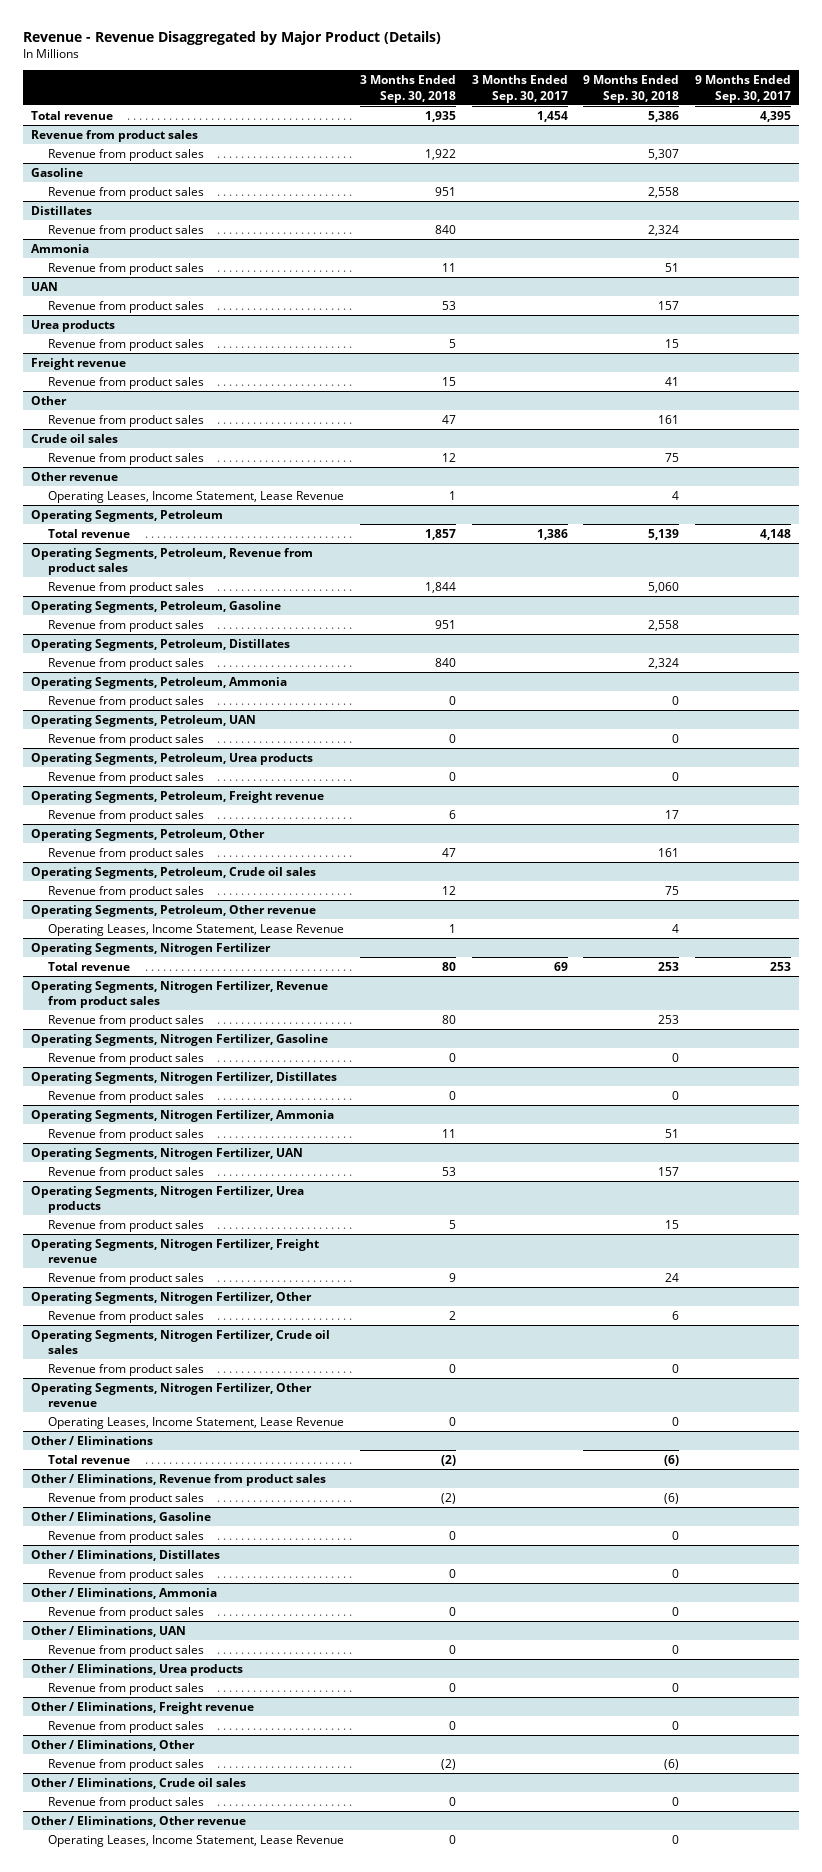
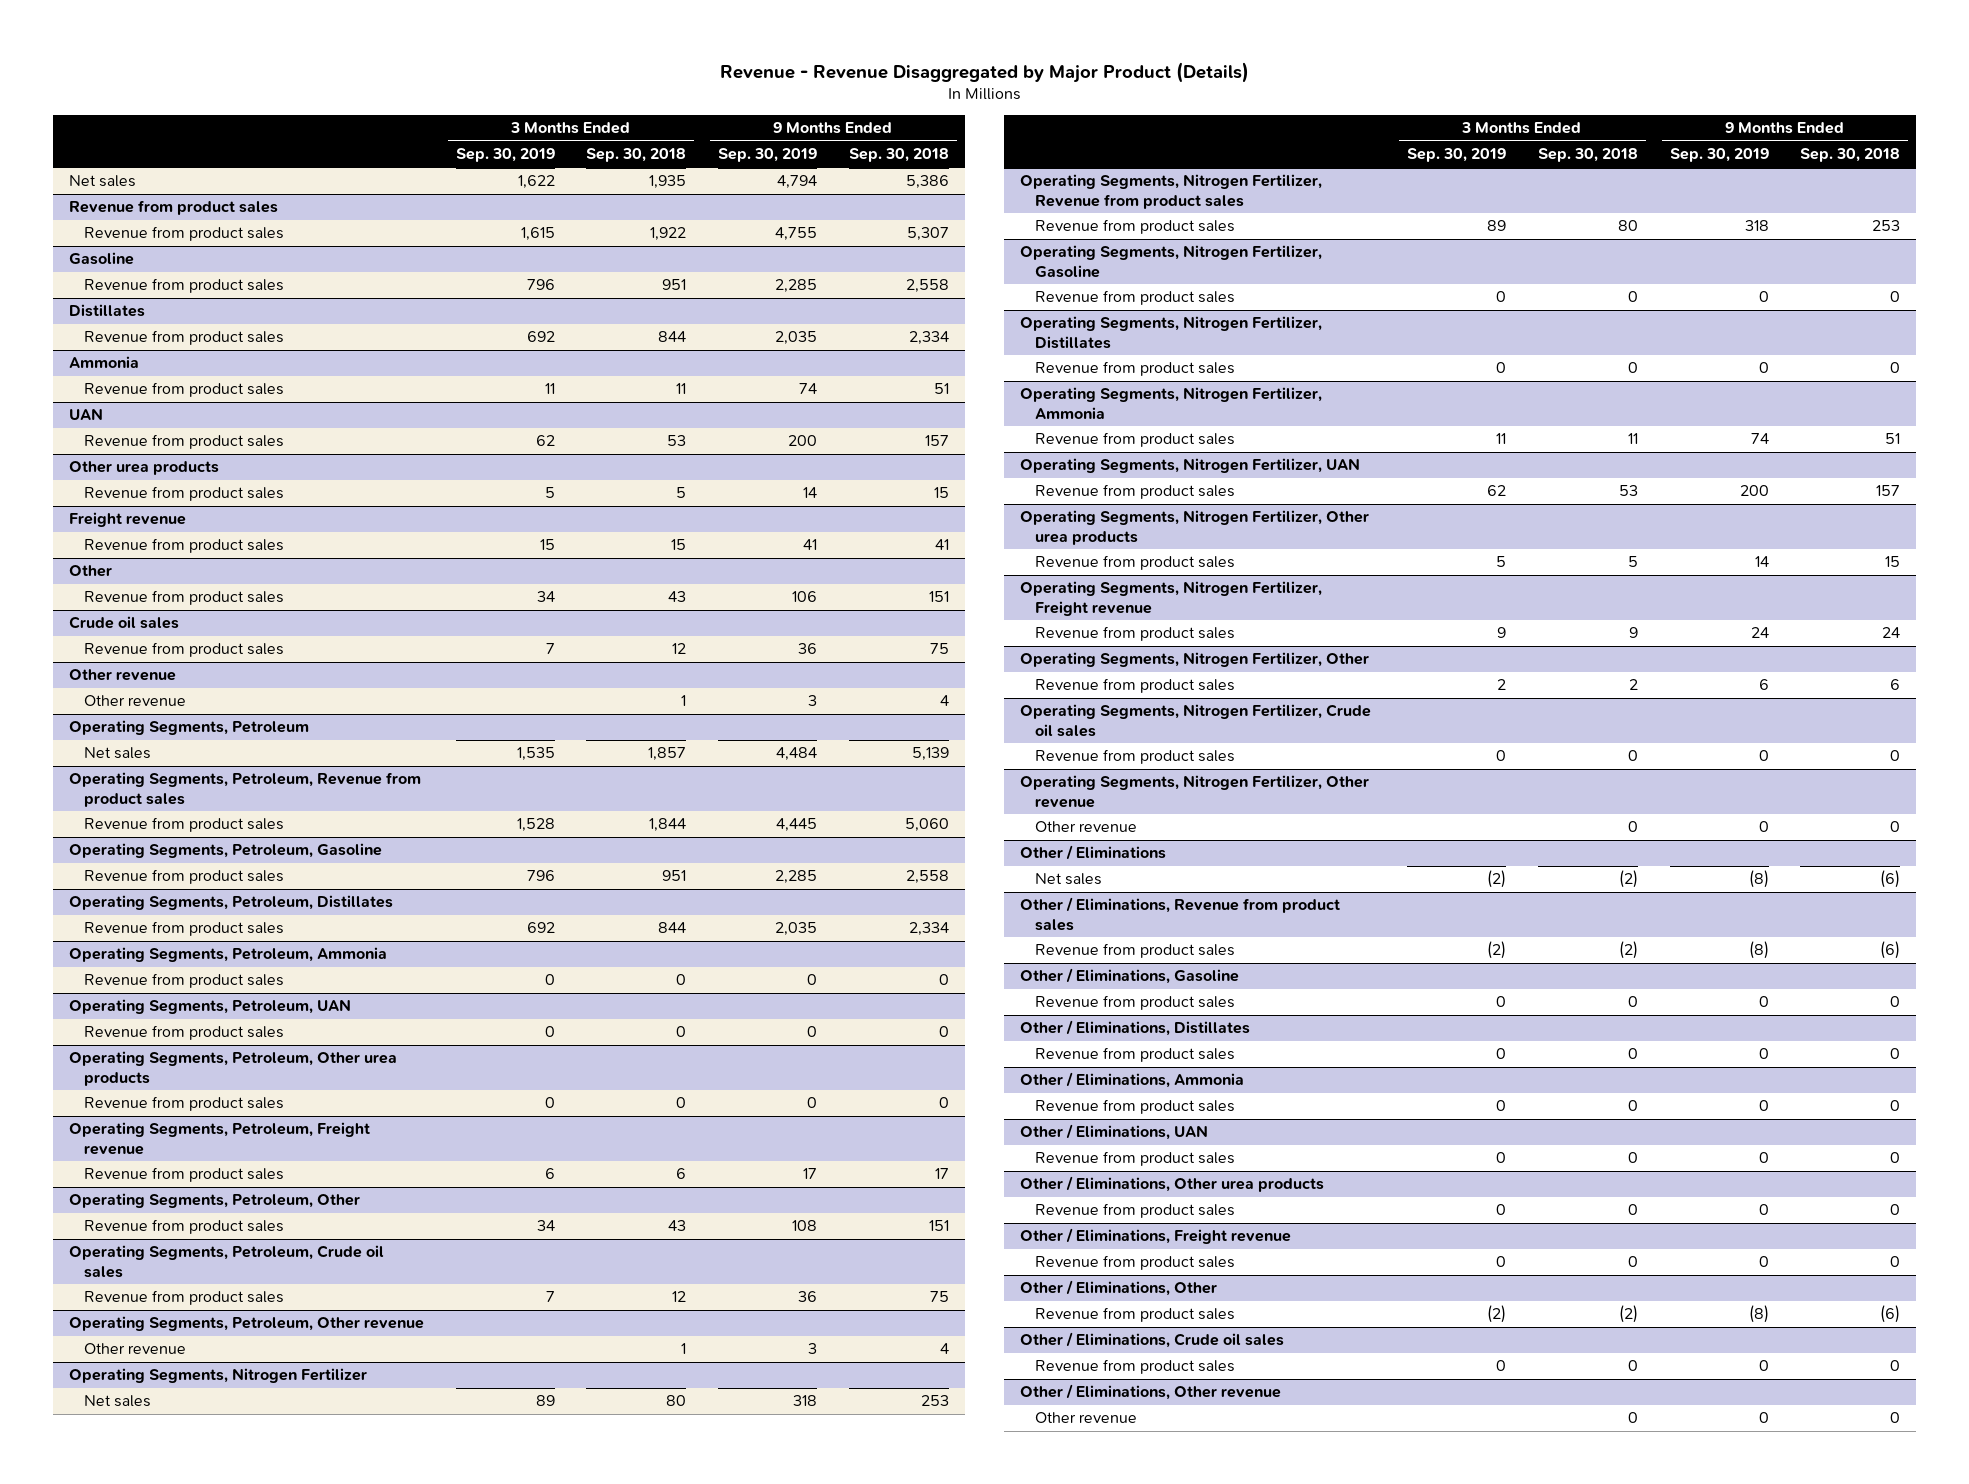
- | 3 Months Ended Sep. 30, 2018 | 3 Months Ended Sep. 30, 2017 | 9 Months Ended Sep. 30, 2018 | 9 Months Ended Sep. 30, 2017
+ | 3 Months Ended Sep. 30, 2019 | 3 Months Ended Sep. 30, 2018 | 9 Months Ended Sep. 30, 2019 | 9 Months Ended Sep. 30, 2018
- Total revenue | 1,935 | 1,454 | 5,386 | 4,395
+ Net sales | 1,622 | 1,935 | 4,794 | 5,386
@ Distillates
- Revenue from product sales | 840 | | 2,324 |
+ Revenue from product sales | 692 | 844 | 2,035 | 2,334
- Urea products
+ Other urea products
@ Other
- Revenue from product sales | 47 | | 161 |
+ Revenue from product sales | 34 | 43 | 106 | 151
@ Other revenue
- Operating Leases, Income Statement, Lease Revenue | 1 | | 4 |
+ Other revenue | | 1 | 3 | 4
@ Operating Segments, Petroleum
- Total revenue | 1,857 | 1,386 | 5,139 | 4,148
+ Net sales | 1,535 | 1,857 | 4,484 | 5,139
@ Operating Segments, Petroleum, Distillates
- Revenue from product sales | 840 | | 2,324 |
+ Revenue from product sales | 692 | 844 | 2,035 | 2,334
- Operating Segments, Petroleum, Urea products
+ Operating Segments, Petroleum, Other urea products
@ Operating Segments, Petroleum, Other
- Revenue from product sales | 47 | | 161 |
+ Revenue from product sales | 34 | 43 | 108 | 151
@ Operating Segments, Petroleum, Other revenue
- Operating Leases, Income Statement, Lease Revenue | 1 | | 4 |
+ Other revenue | | 1 | 3 | 4
@ Operating Segments, Nitrogen Fertilizer
- Total revenue | 80 | 69 | 253 | 253
+ Net sales | 89 | 80 | 318 | 253
- Operating Segments, Nitrogen Fertilizer, Urea products
+ Operating Segments, Nitrogen Fertilizer, Other urea products
@ Operating Segments, Nitrogen Fertilizer, Other revenue
- Operating Leases, Income Statement, Lease Revenue | 0 | | 0 |
+ Other revenue | | 0 | 0 | 0
@ Other / Eliminations
- Total revenue | (2) | | (6) |
+ Net sales | (2) | (2) | (8) | (6)
- Other / Eliminations, Urea products
+ Other / Eliminations, Other urea products
@ Other / Eliminations, Other revenue
- Operating Leases, Income Statement, Lease Revenue | 0 | | 0 |
+ Other revenue | | 0 | 0 | 0

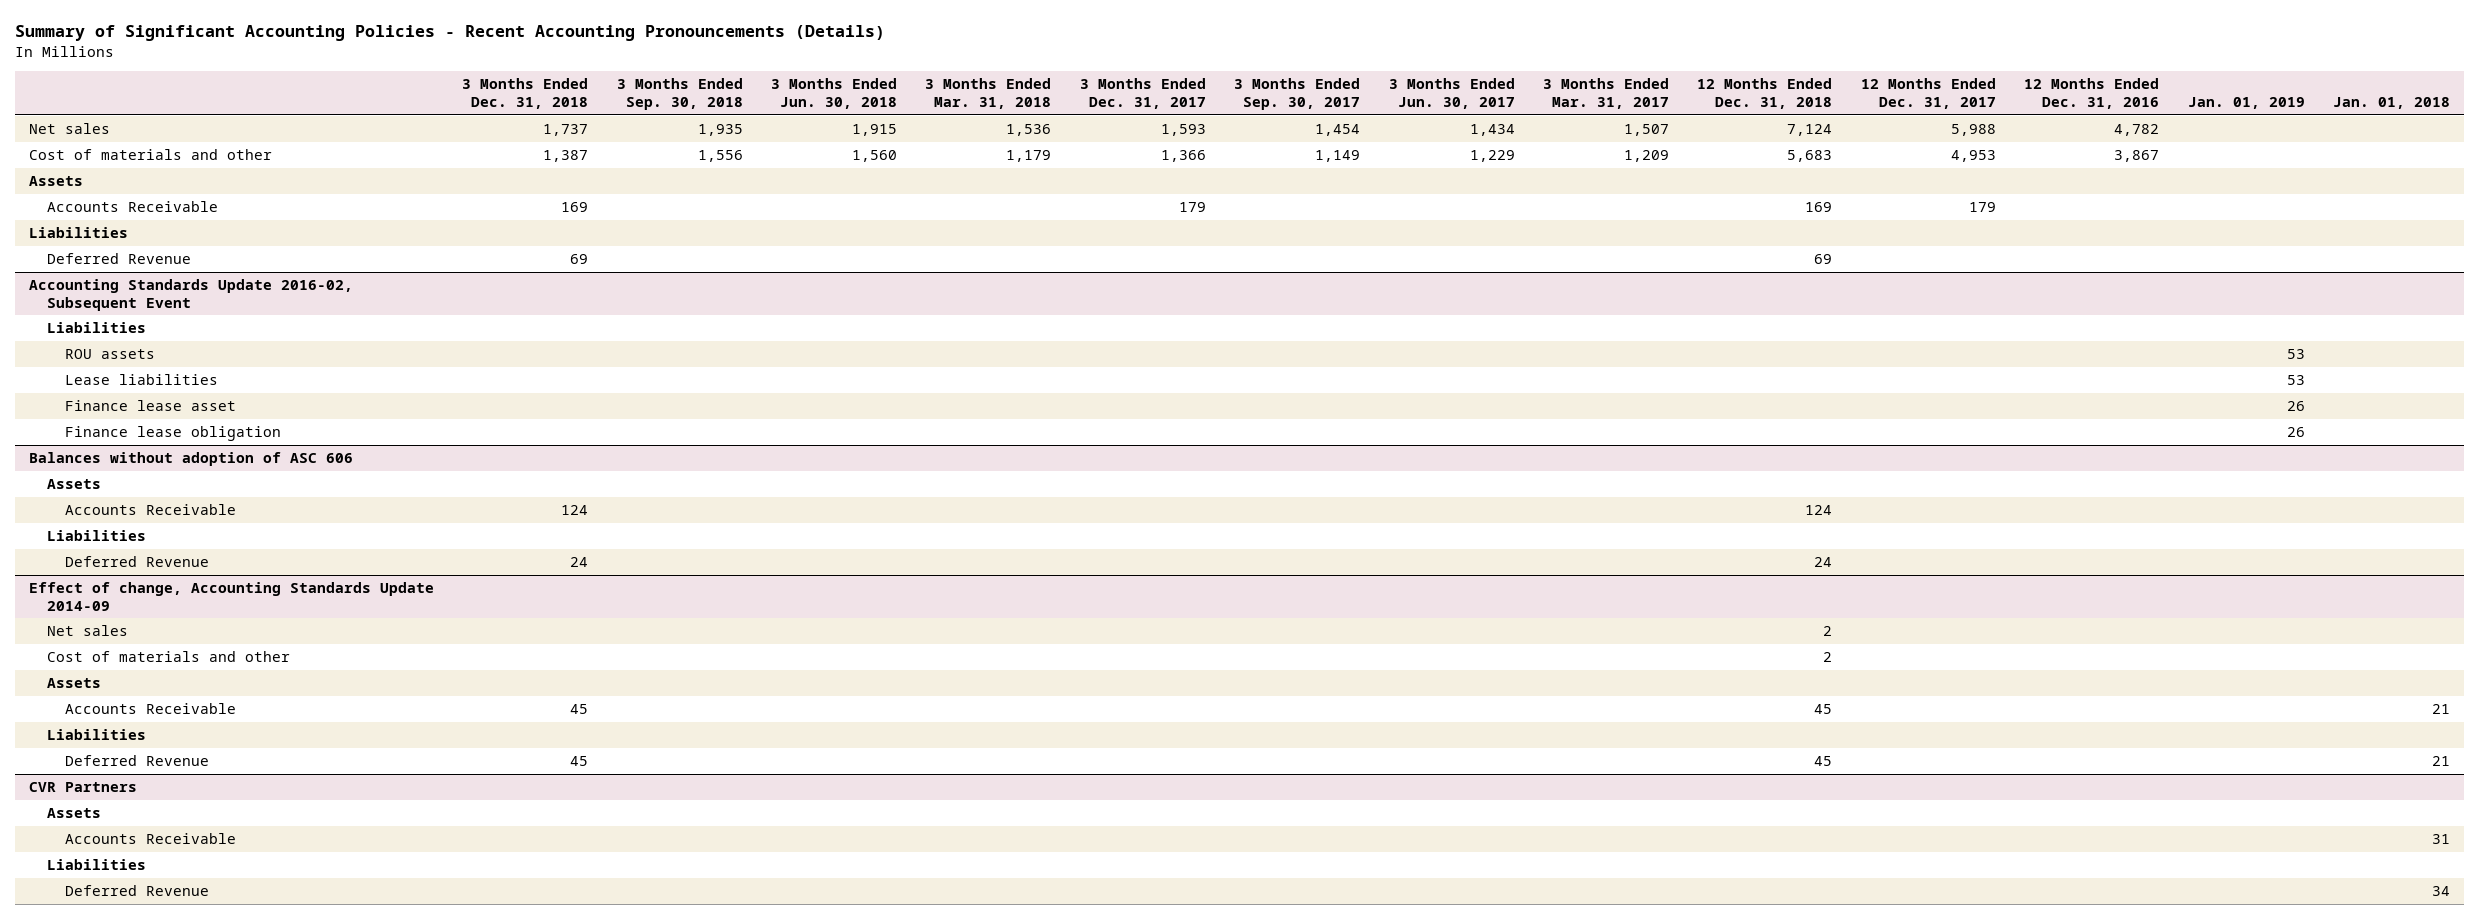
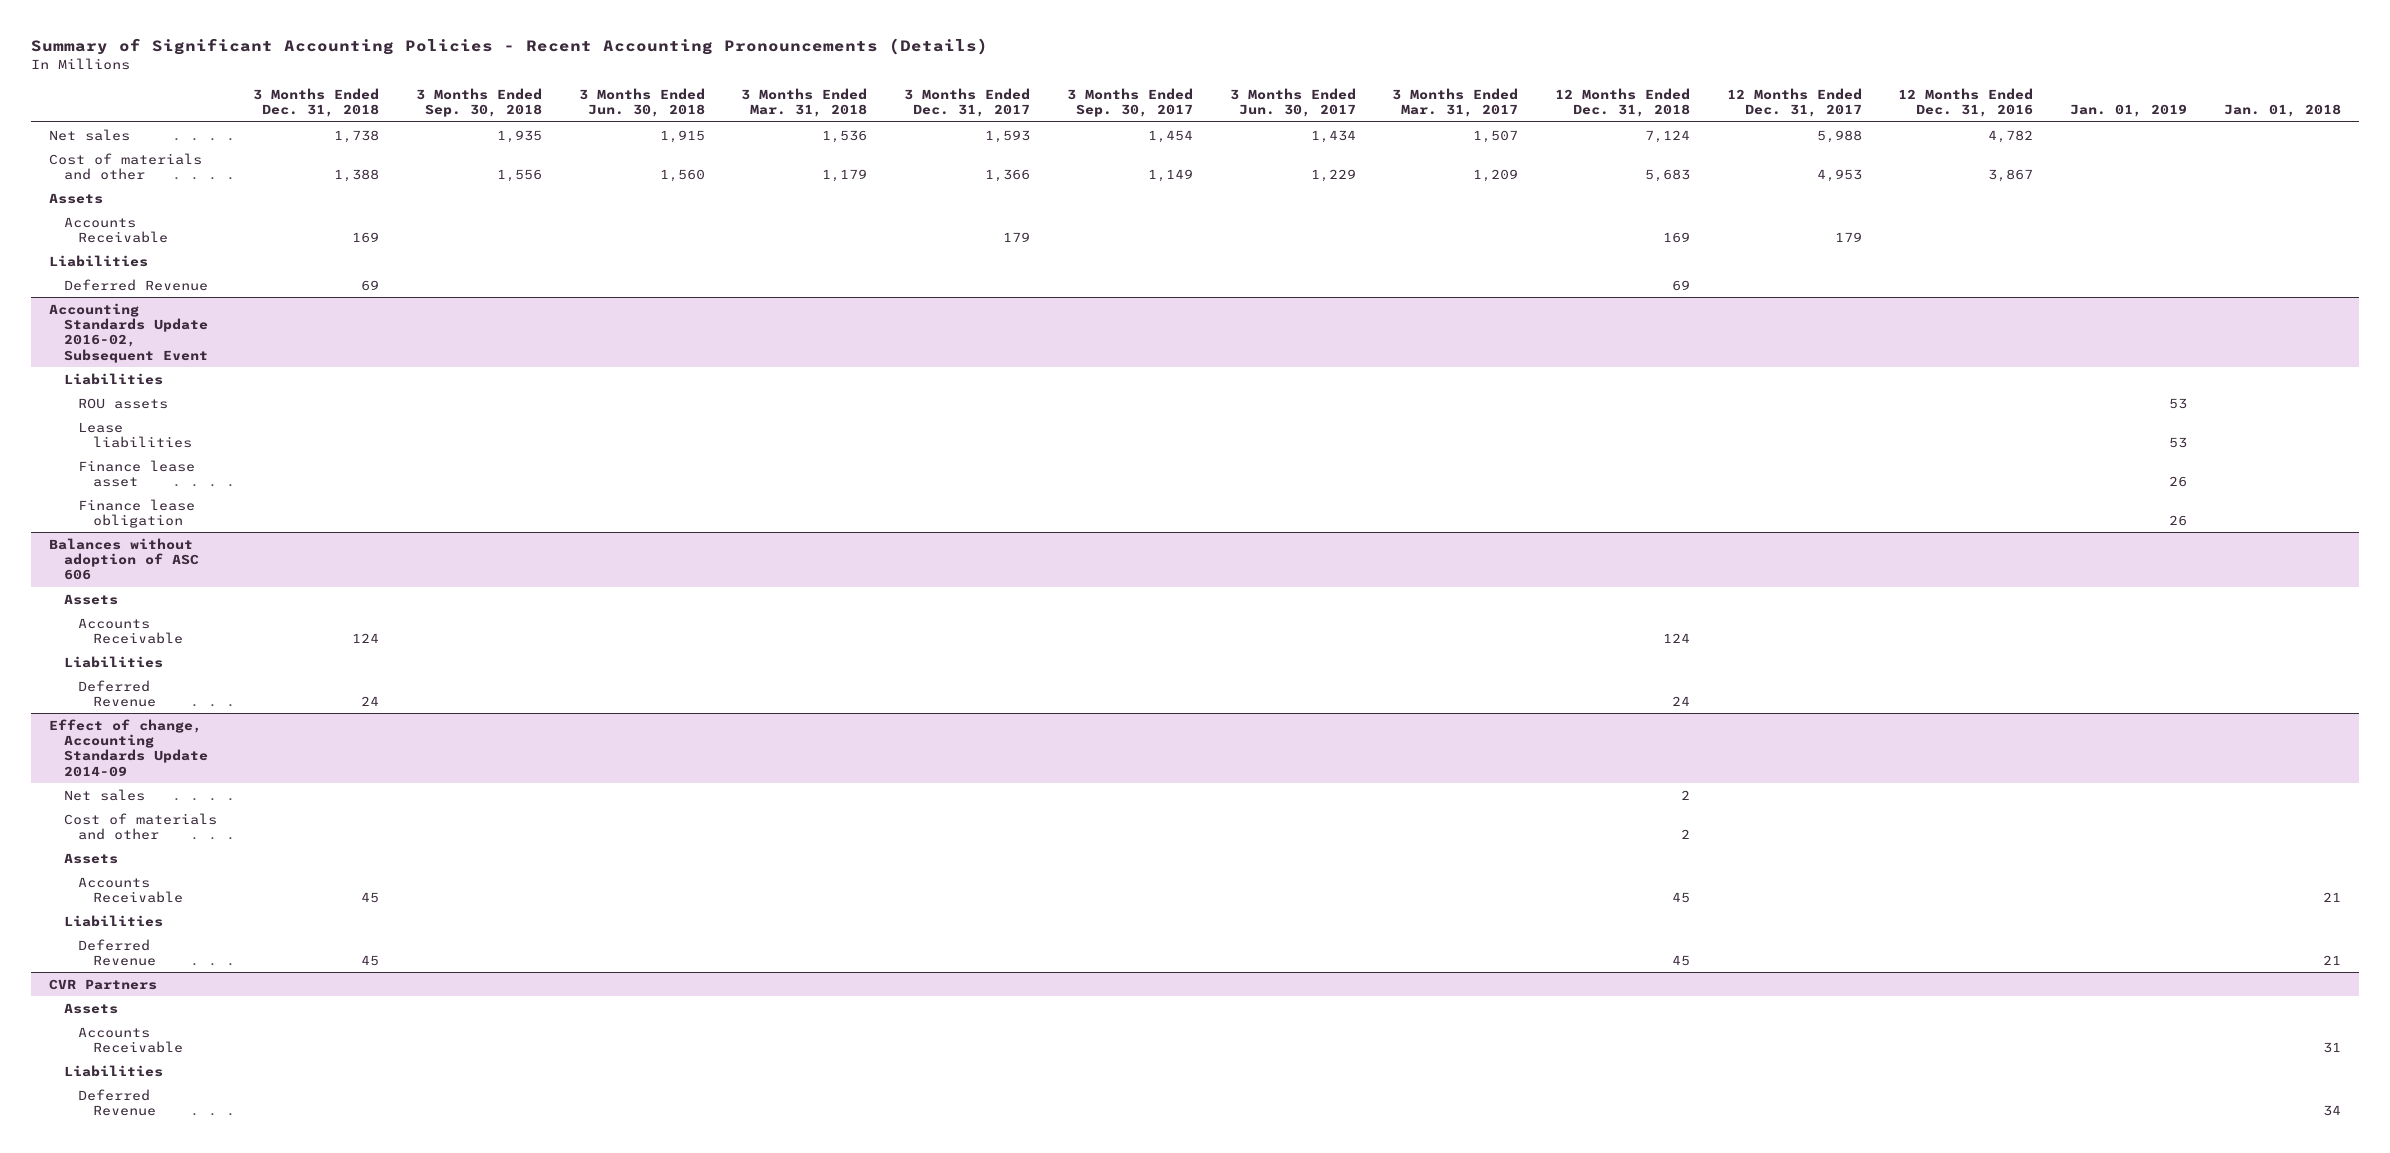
- Net sales | 1,737 | 1,935 | 1,915 | 1,536 | 1,593 | 1,454 | 1,434 | 1,507 | 7,124 | 5,988 | 4,782 | |
- Cost of materials and other | 1,387 | 1,556 | 1,560 | 1,179 | 1,366 | 1,149 | 1,229 | 1,209 | 5,683 | 4,953 | 3,867 | |
+ Net sales | 1,738 | 1,935 | 1,915 | 1,536 | 1,593 | 1,454 | 1,434 | 1,507 | 7,124 | 5,988 | 4,782 | |
+ Cost of materials and other | 1,388 | 1,556 | 1,560 | 1,179 | 1,366 | 1,149 | 1,229 | 1,209 | 5,683 | 4,953 | 3,867 | |

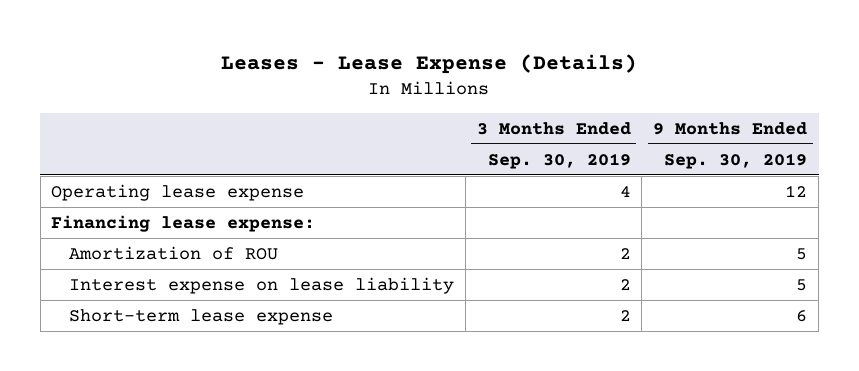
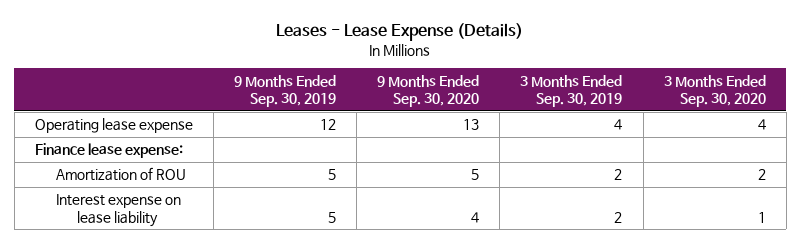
- | 3 Months Ended Sep. 30, 2019 | 9 Months Ended Sep. 30, 2019
+ | 9 Months Ended Sep. 30, 2019 | 9 Months Ended Sep. 30, 2020 | 3 Months Ended Sep. 30, 2019 | 3 Months Ended Sep. 30, 2020
- Financing lease expense:
+ Finance lease expense:
- Short-term lease expense | 2 | 6

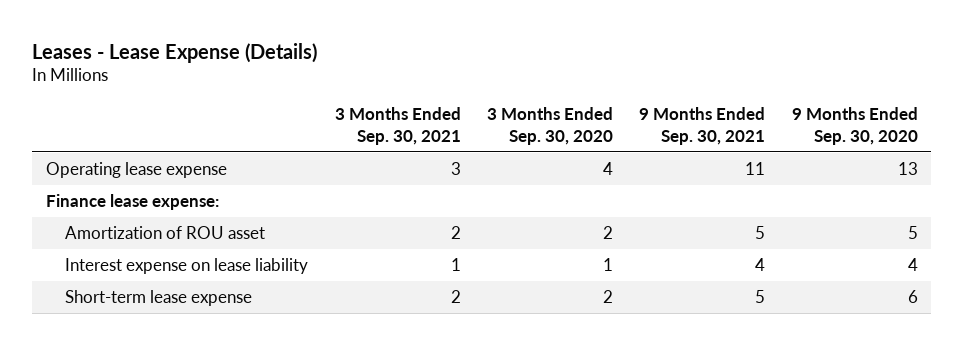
- | 9 Months Ended Sep. 30, 2019 | 9 Months Ended Sep. 30, 2020 | 3 Months Ended Sep. 30, 2019 | 3 Months Ended Sep. 30, 2020
+ | 3 Months Ended Sep. 30, 2021 | 3 Months Ended Sep. 30, 2020 | 9 Months Ended Sep. 30, 2021 | 9 Months Ended Sep. 30, 2020
- Amortization of ROU | 5 | 5 | 2 | 2
+ Amortization of ROU asset | 2 | 2 | 5 | 5
+ Short-term lease expense | 2 | 2 | 5 | 6

